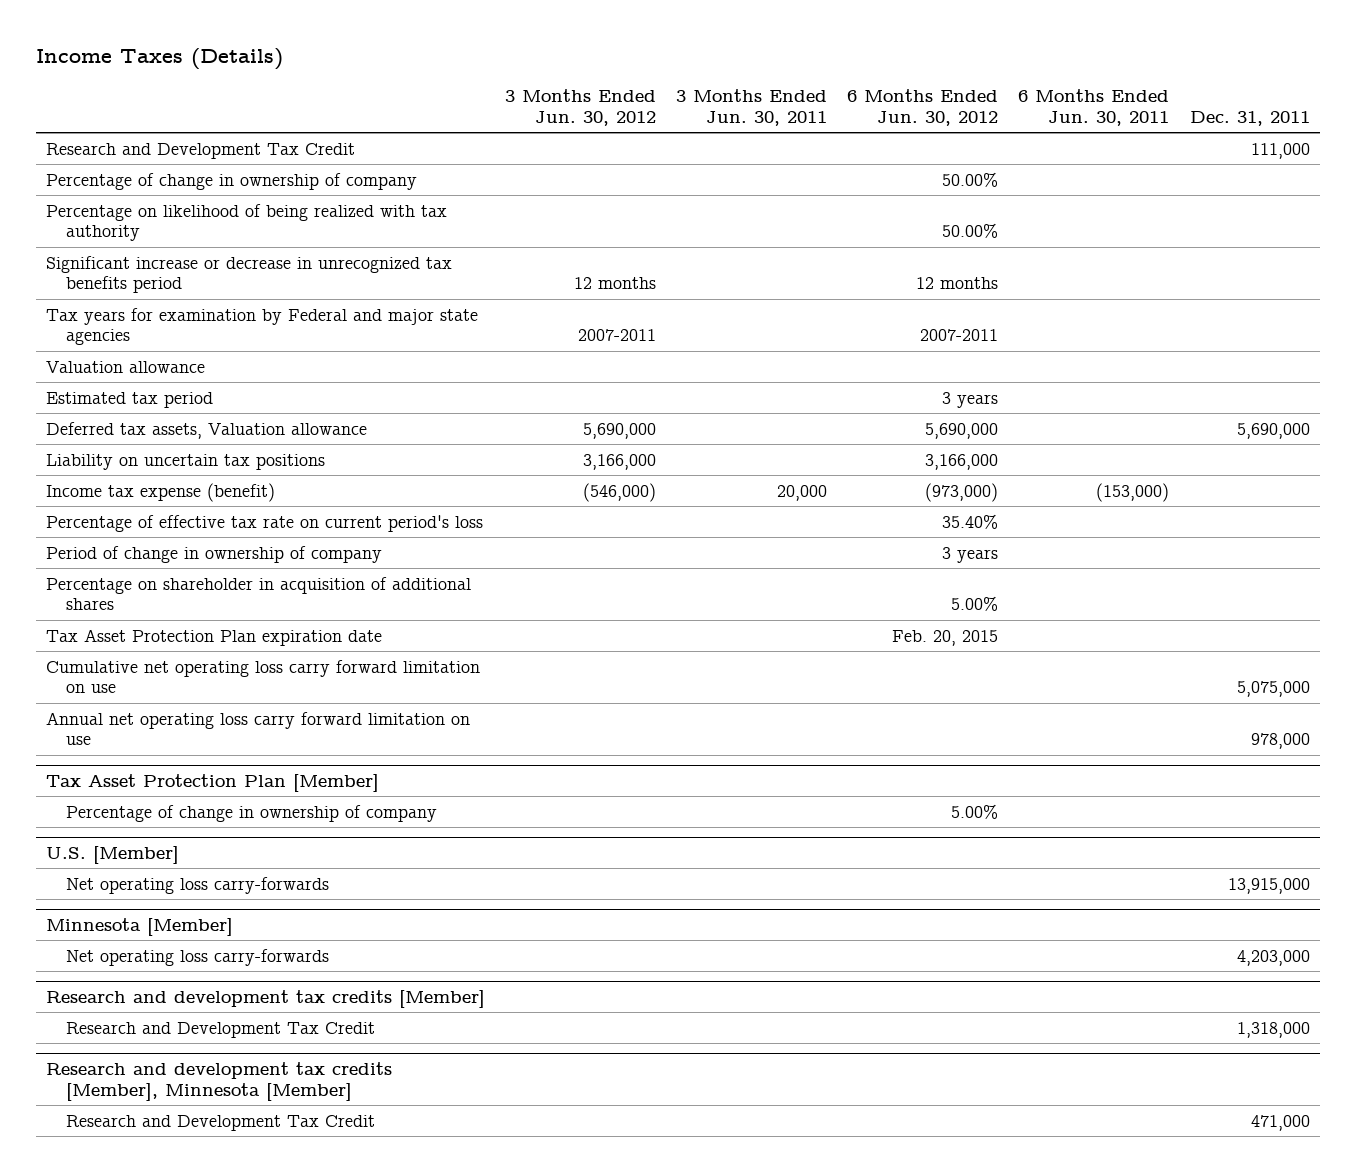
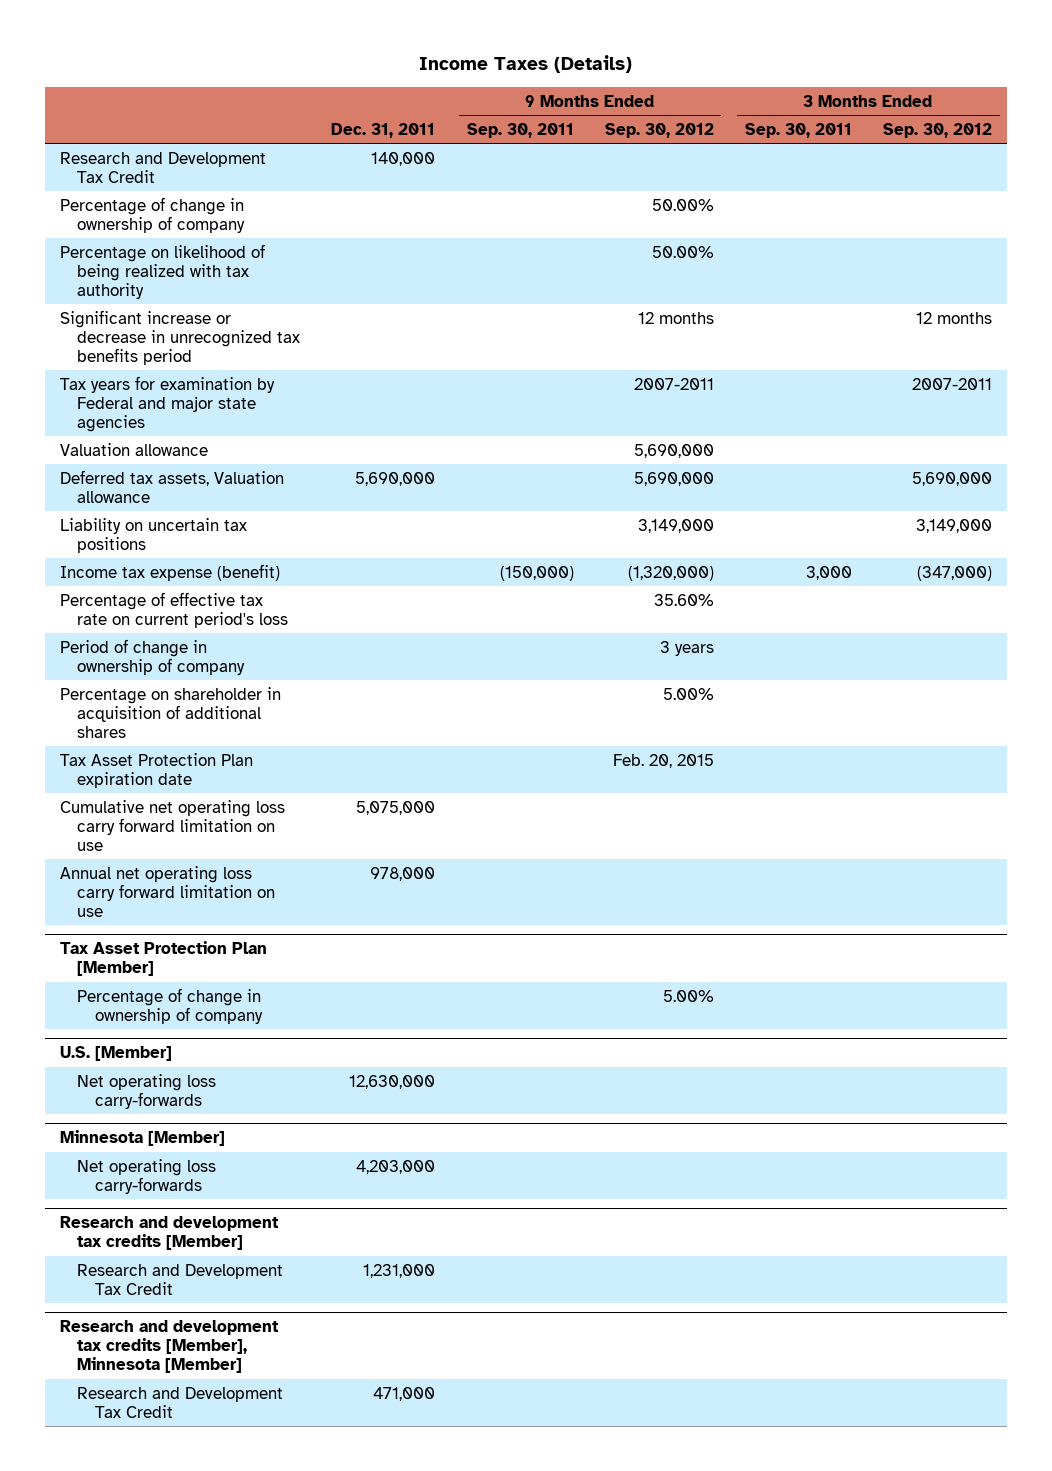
- | 3 Months Ended Jun. 30, 2012 | 3 Months Ended Jun. 30, 2011 | 6 Months Ended Jun. 30, 2012 | 6 Months Ended Jun. 30, 2011 | Dec. 31, 2011
+ | Dec. 31, 2011 | 9 Months Ended Sep. 30, 2011 | 9 Months Ended Sep. 30, 2012 | 3 Months Ended Sep. 30, 2011 | 3 Months Ended Sep. 30, 2012
- Research and Development Tax Credit | | | | | 111,000
+ Research and Development Tax Credit | 140,000 | | | |
- Estimated tax period | | | 3 years | |
@ U.S. [Member]
- Net operating loss carry-forwards | | | | | 13,915,000
+ Net operating loss carry-forwards | 12,630,000 | | | |
@ Research and development tax credits [Member]
- Research and Development Tax Credit | | | | | 1,318,000
+ Research and Development Tax Credit | 1,231,000 | | | |

